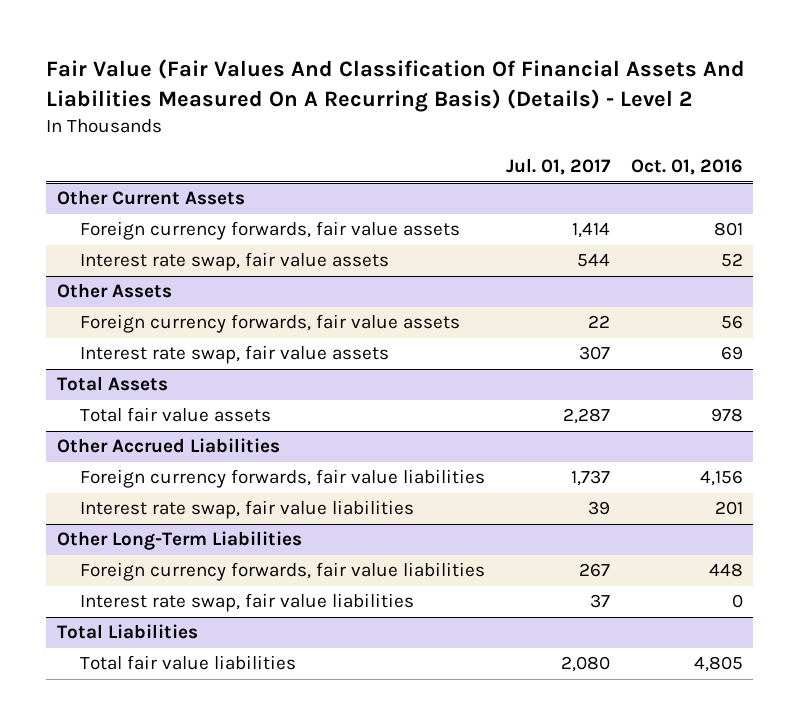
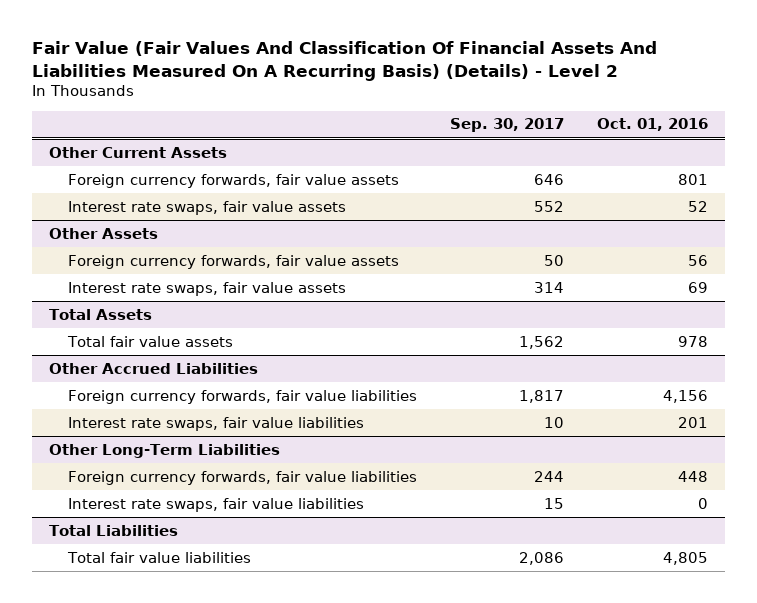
- | Jul. 01, 2017 | Oct. 01, 2016
+ | Sep. 30, 2017 | Oct. 01, 2016
@ Other Current Assets
- Interest rate swap, fair value assets | 544 | 52
+ Interest rate swaps, fair value assets | 552 | 52
@ Other Assets
- Interest rate swap, fair value assets | 307 | 69
+ Interest rate swaps, fair value assets | 314 | 69
@ Other Accrued Liabilities
- Interest rate swap, fair value liabilities | 39 | 201
+ Interest rate swaps, fair value liabilities | 10 | 201
@ Other Long-Term Liabilities
- Interest rate swap, fair value liabilities | 37 | 0
+ Interest rate swaps, fair value liabilities | 15 | 0

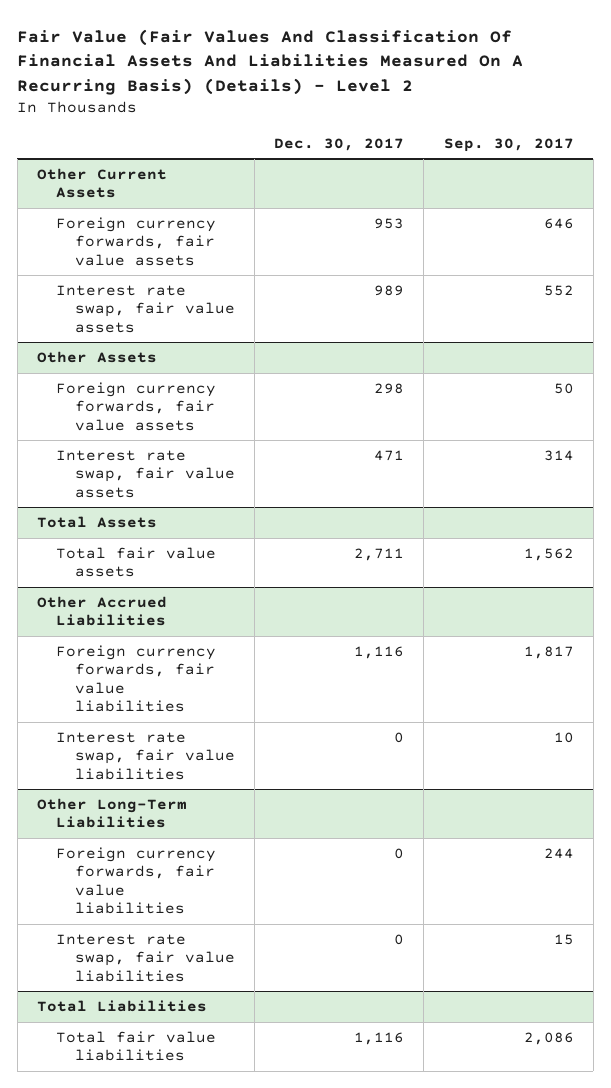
- | Sep. 30, 2017 | Oct. 01, 2016
+ | Dec. 30, 2017 | Sep. 30, 2017
@ Other Current Assets
- Interest rate swaps, fair value assets | 552 | 52
+ Interest rate swap, fair value assets | 989 | 552
@ Other Assets
- Interest rate swaps, fair value assets | 314 | 69
+ Interest rate swap, fair value assets | 471 | 314
@ Other Accrued Liabilities
- Interest rate swaps, fair value liabilities | 10 | 201
+ Interest rate swap, fair value liabilities | 0 | 10
@ Other Long-Term Liabilities
- Interest rate swaps, fair value liabilities | 15 | 0
+ Interest rate swap, fair value liabilities | 0 | 15

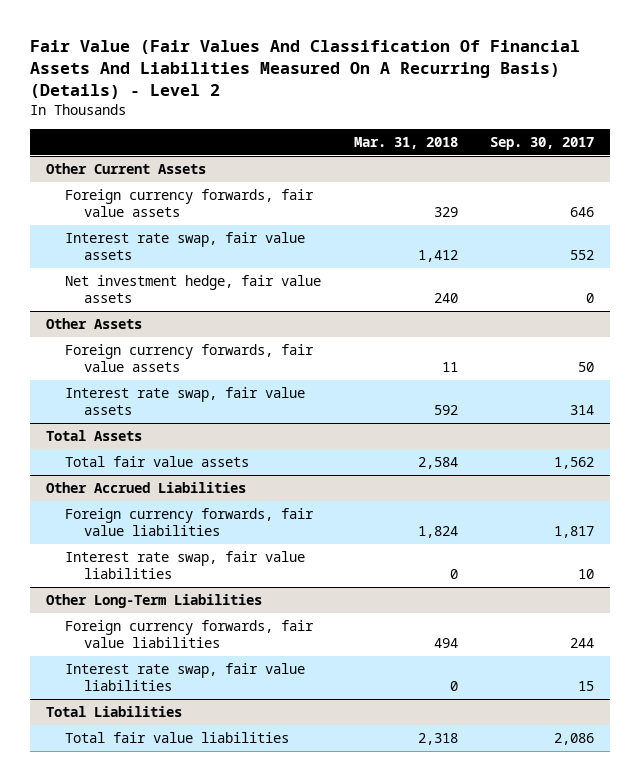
- | Dec. 30, 2017 | Sep. 30, 2017
+ | Mar. 31, 2018 | Sep. 30, 2017
@ Other Current Assets
+ Net investment hedge, fair value assets | 240 | 0

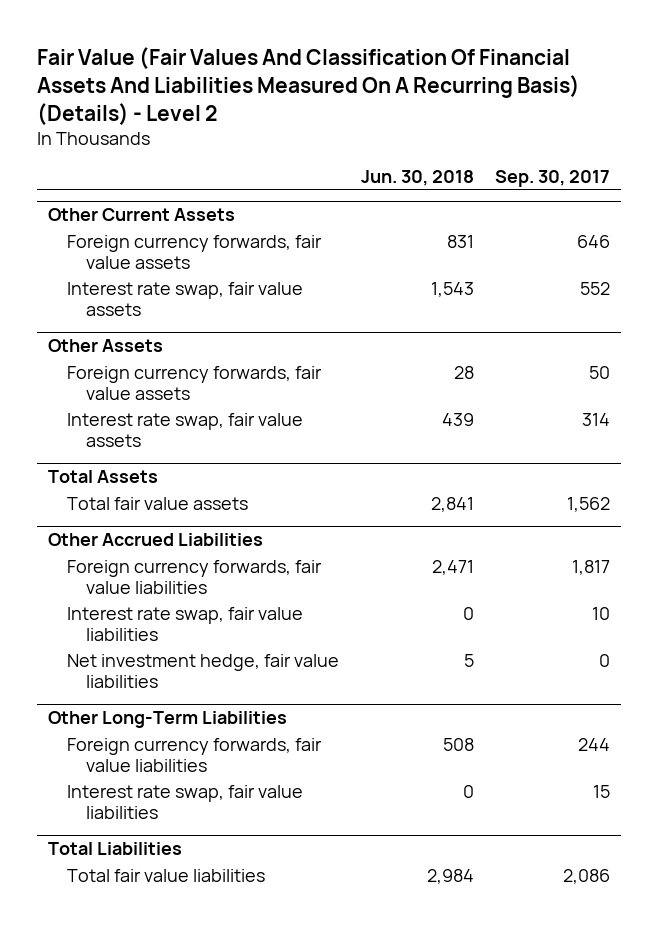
- | Mar. 31, 2018 | Sep. 30, 2017
+ | Jun. 30, 2018 | Sep. 30, 2017
@ Other Current Assets
- Net investment hedge, fair value assets | 240 | 0
@ Other Accrued Liabilities
+ Net investment hedge, fair value liabilities | 5 | 0

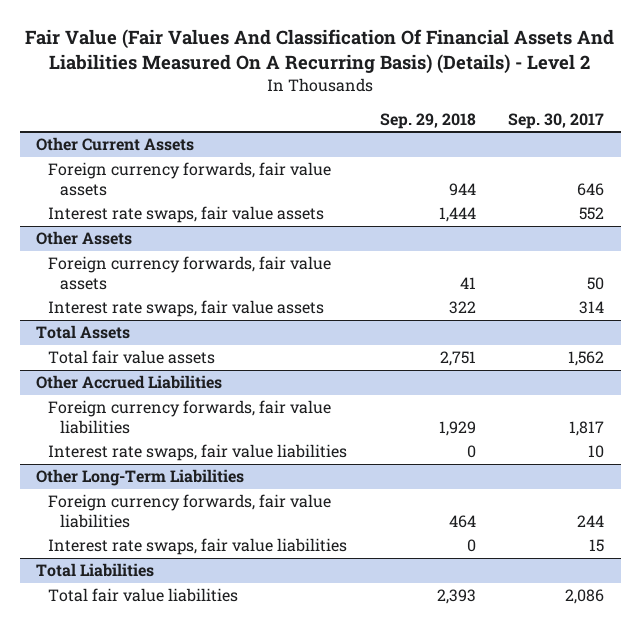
- | Jun. 30, 2018 | Sep. 30, 2017
+ | Sep. 29, 2018 | Sep. 30, 2017
@ Other Current Assets
- Interest rate swap, fair value assets | 1,543 | 552
+ Interest rate swaps, fair value assets | 1,444 | 552
@ Other Assets
- Interest rate swap, fair value assets | 439 | 314
+ Interest rate swaps, fair value assets | 322 | 314
@ Other Accrued Liabilities
- Interest rate swap, fair value liabilities | 0 | 10
- Net investment hedge, fair value liabilities | 5 | 0
+ Interest rate swaps, fair value liabilities | 0 | 10
@ Other Long-Term Liabilities
- Interest rate swap, fair value liabilities | 0 | 15
+ Interest rate swaps, fair value liabilities | 0 | 15

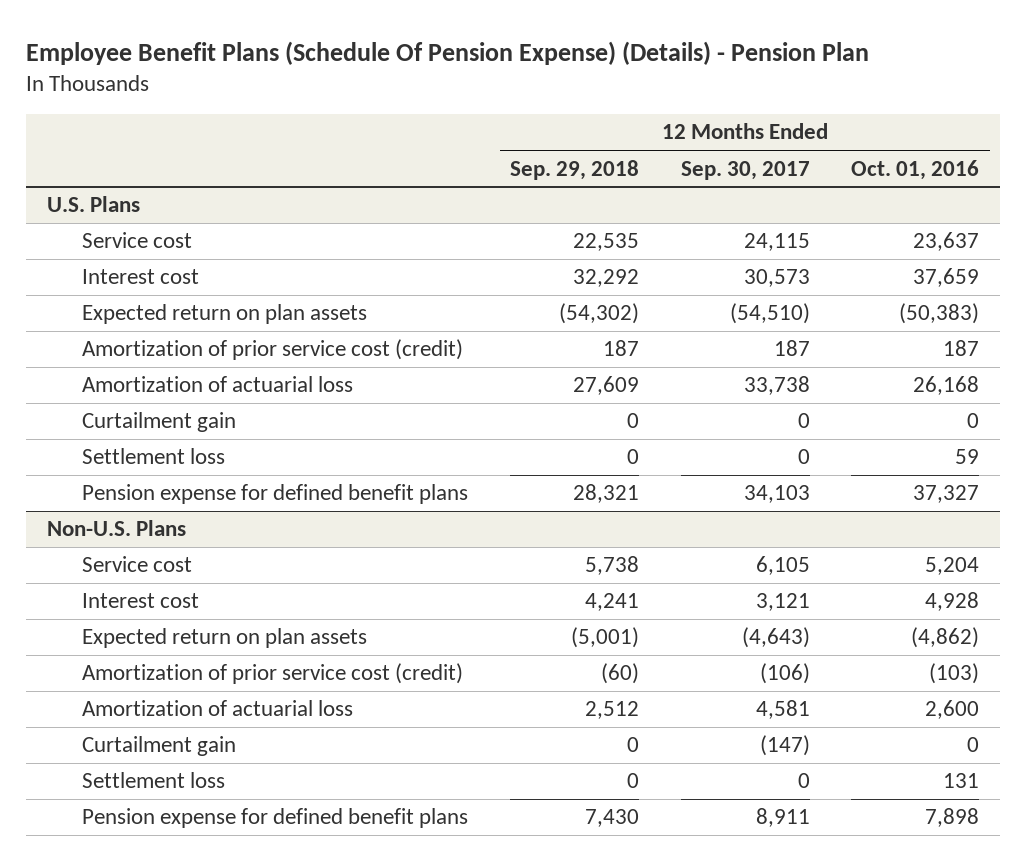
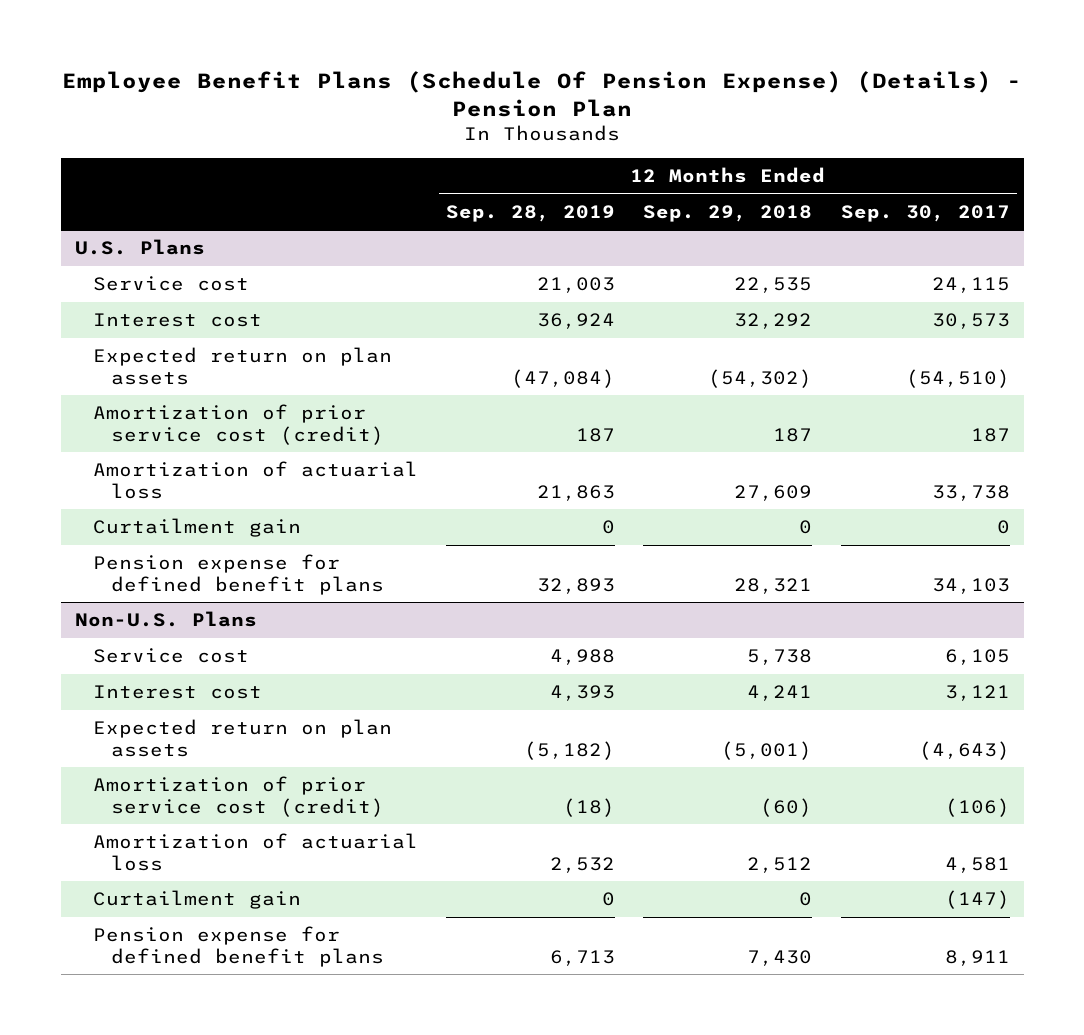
- | 12 Months Ended Sep. 29, 2018 | 12 Months Ended Sep. 30, 2017 | 12 Months Ended Oct. 01, 2016
+ | 12 Months Ended Sep. 28, 2019 | 12 Months Ended Sep. 29, 2018 | 12 Months Ended Sep. 30, 2017
@ U.S. Plans
- Settlement loss | 0 | 0 | 59
@ Non-U.S. Plans
- Settlement loss | 0 | 0 | 131

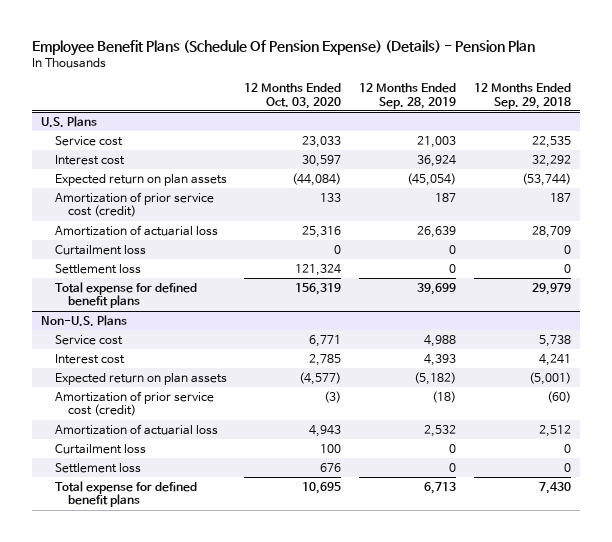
- | 12 Months Ended Sep. 28, 2019 | 12 Months Ended Sep. 29, 2018 | 12 Months Ended Sep. 30, 2017
+ | 12 Months Ended Oct. 03, 2020 | 12 Months Ended Sep. 28, 2019 | 12 Months Ended Sep. 29, 2018
@ U.S. Plans
- Expected return on plan assets | (47,084) | (54,302) | (54,510)
+ Expected return on plan assets | (44,084) | (45,054) | (53,744)
- Amortization of actuarial loss | 21,863 | 27,609 | 33,738
- Curtailment gain | 0 | 0 | 0
- Pension expense for defined benefit plans | 32,893 | 28,321 | 34,103
+ Amortization of actuarial loss | 25,316 | 26,639 | 28,709
+ Curtailment loss | 0 | 0 | 0
+ Settlement loss | 121,324 | 0 | 0
+ Total expense for defined benefit plans | 156,319 | 39,699 | 29,979
@ Non-U.S. Plans
- Curtailment gain | 0 | 0 | (147)
- Pension expense for defined benefit plans | 6,713 | 7,430 | 8,911
+ Curtailment loss | 100 | 0 | 0
+ Settlement loss | 676 | 0 | 0
+ Total expense for defined benefit plans | 10,695 | 6,713 | 7,430

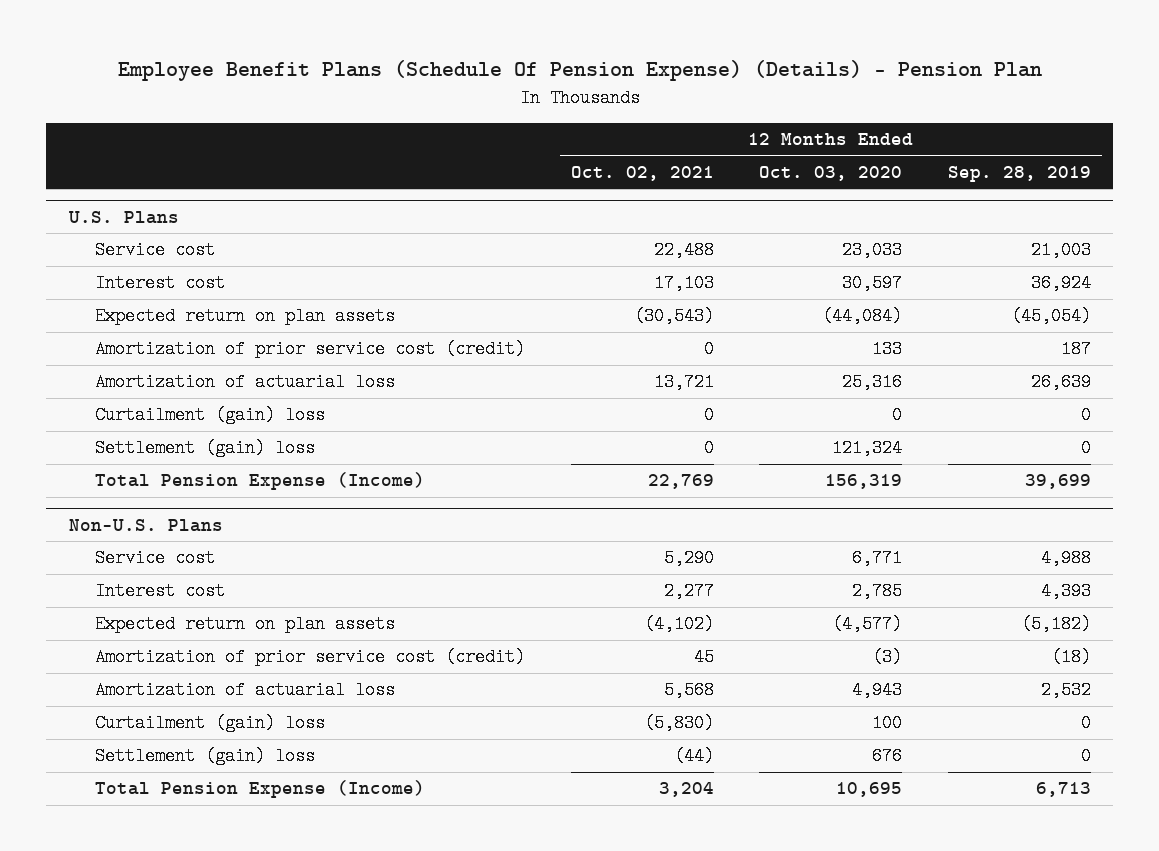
- | 12 Months Ended Oct. 03, 2020 | 12 Months Ended Sep. 28, 2019 | 12 Months Ended Sep. 29, 2018
+ | 12 Months Ended Oct. 02, 2021 | 12 Months Ended Oct. 03, 2020 | 12 Months Ended Sep. 28, 2019
@ U.S. Plans
- Curtailment loss | 0 | 0 | 0
- Settlement loss | 121,324 | 0 | 0
- Total expense for defined benefit plans | 156,319 | 39,699 | 29,979
+ Curtailment (gain) loss | 0 | 0 | 0
+ Settlement (gain) loss | 0 | 121,324 | 0
+ Total Pension Expense (Income) | 22,769 | 156,319 | 39,699
@ Non-U.S. Plans
- Curtailment loss | 100 | 0 | 0
- Settlement loss | 676 | 0 | 0
- Total expense for defined benefit plans | 10,695 | 6,713 | 7,430
+ Curtailment (gain) loss | (5,830) | 100 | 0
+ Settlement (gain) loss | (44) | 676 | 0
+ Total Pension Expense (Income) | 3,204 | 10,695 | 6,713

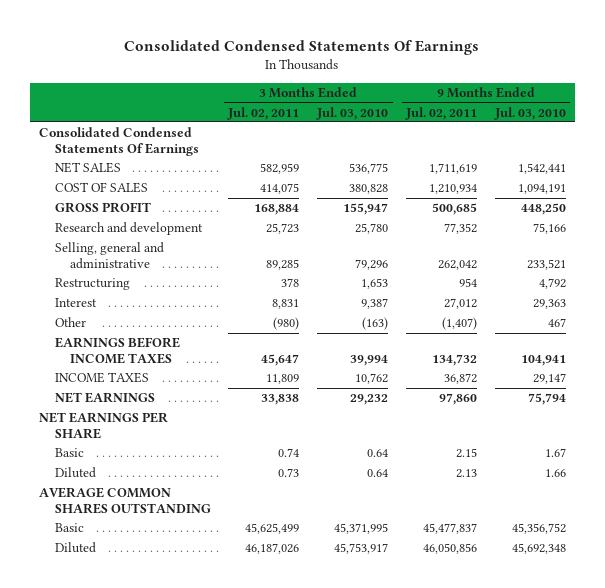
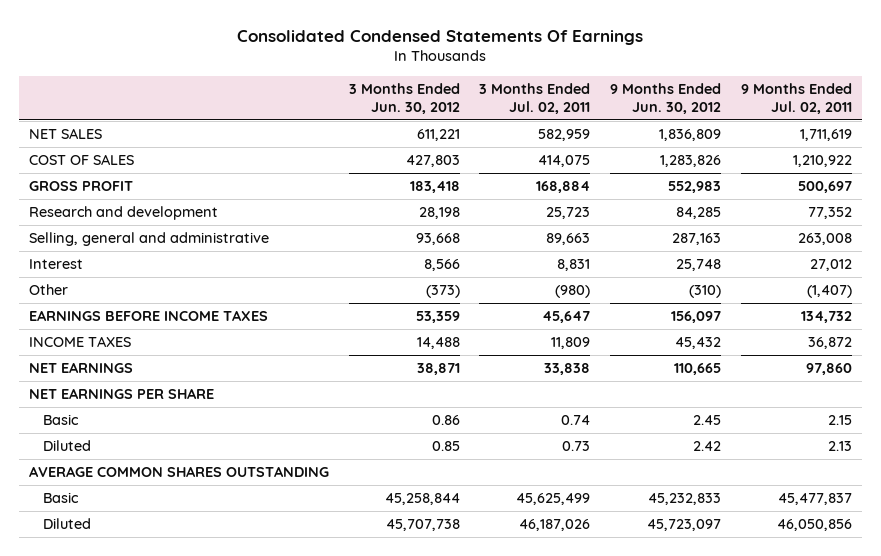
- | 3 Months Ended Jul. 02, 2011 | 3 Months Ended Jul. 03, 2010 | 9 Months Ended Jul. 02, 2011 | 9 Months Ended Jul. 03, 2010
+ | 3 Months Ended Jun. 30, 2012 | 3 Months Ended Jul. 02, 2011 | 9 Months Ended Jun. 30, 2012 | 9 Months Ended Jul. 02, 2011
- Consolidated Condensed Statements Of Earnings
- COST OF SALES | 414,075 | 380,828 | 1,210,934 | 1,094,191
- GROSS PROFIT | 168,884 | 155,947 | 500,685 | 448,250
+ COST OF SALES | 427,803 | 414,075 | 1,283,826 | 1,210,922
+ GROSS PROFIT | 183,418 | 168,884 | 552,983 | 500,697
- Selling, general and administrative | 89,285 | 79,296 | 262,042 | 233,521
- Restructuring | 378 | 1,653 | 954 | 4,792
+ Selling, general and administrative | 93,668 | 89,663 | 287,163 | 263,008

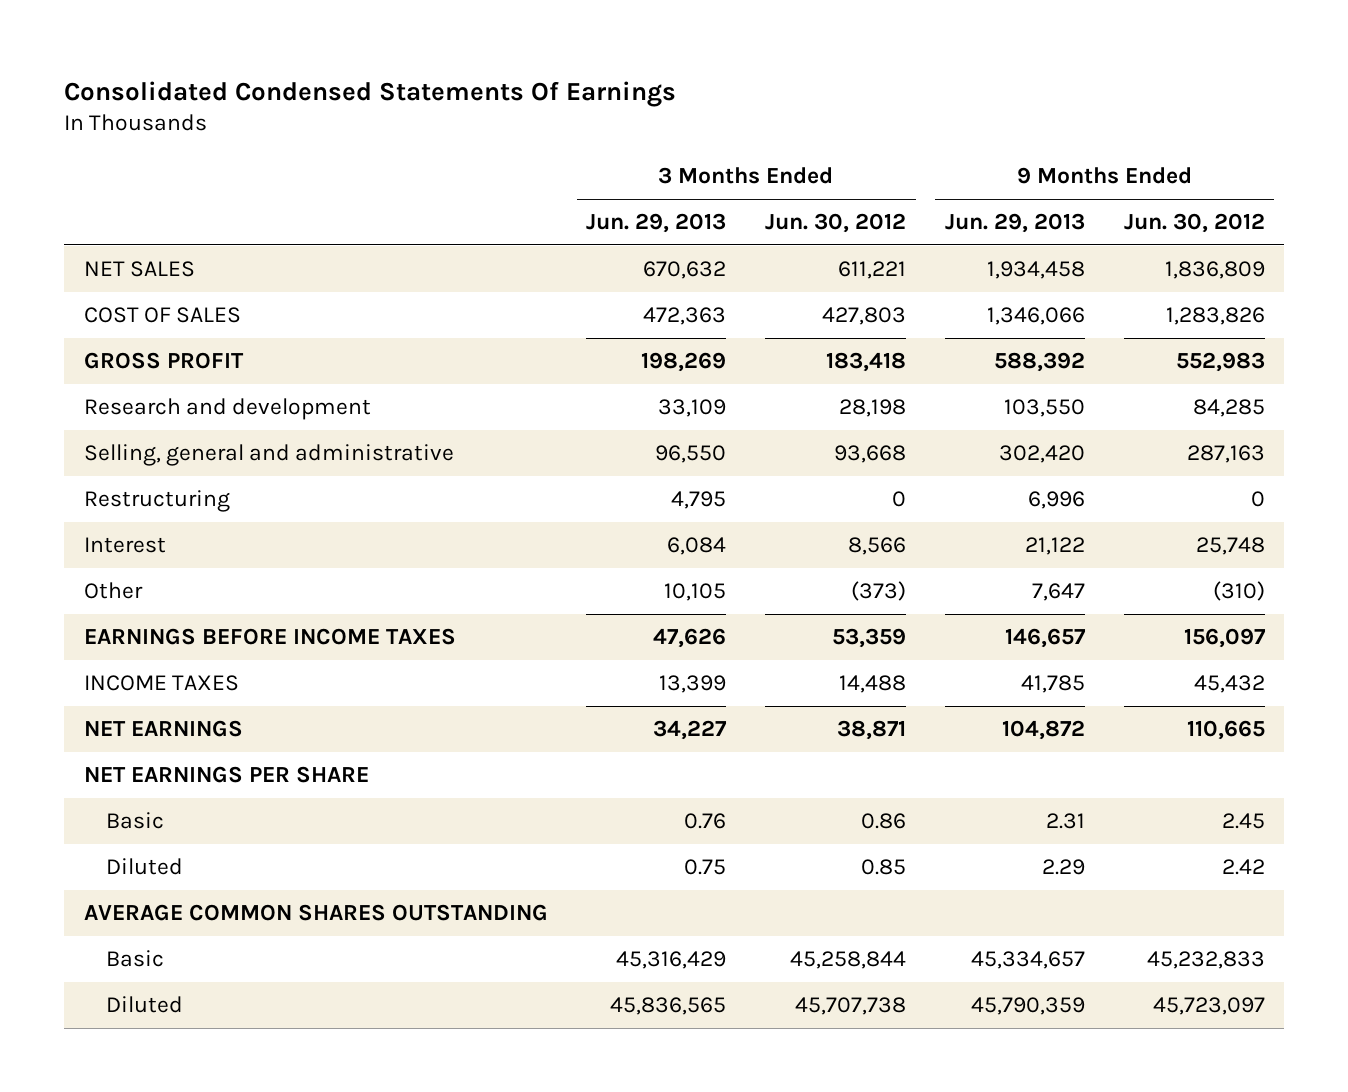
- | 3 Months Ended Jun. 30, 2012 | 3 Months Ended Jul. 02, 2011 | 9 Months Ended Jun. 30, 2012 | 9 Months Ended Jul. 02, 2011
+ | 3 Months Ended Jun. 29, 2013 | 3 Months Ended Jun. 30, 2012 | 9 Months Ended Jun. 29, 2013 | 9 Months Ended Jun. 30, 2012
+ Restructuring | 4,795 | 0 | 6,996 | 0

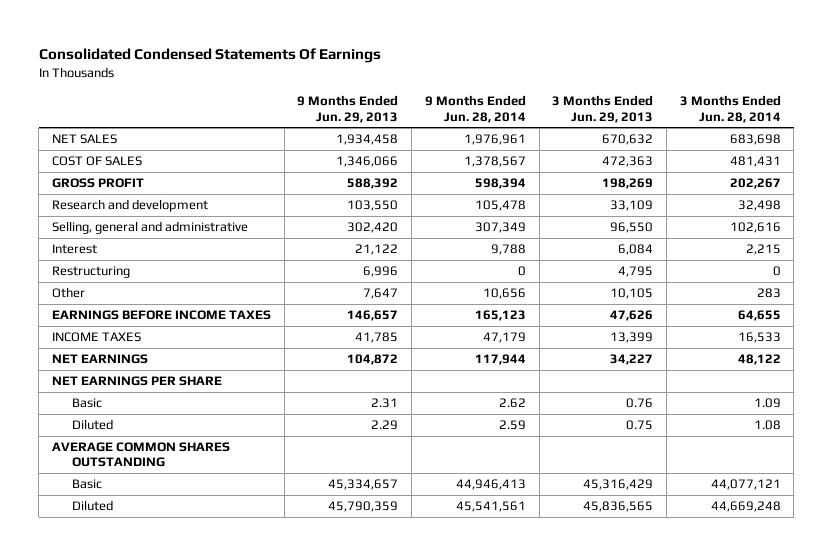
- | 3 Months Ended Jun. 29, 2013 | 3 Months Ended Jun. 30, 2012 | 9 Months Ended Jun. 29, 2013 | 9 Months Ended Jun. 30, 2012
+ | 9 Months Ended Jun. 29, 2013 | 9 Months Ended Jun. 28, 2014 | 3 Months Ended Jun. 29, 2013 | 3 Months Ended Jun. 28, 2014
moved down: Restructuring | 6,996 | 0 | 4,795 | 0

